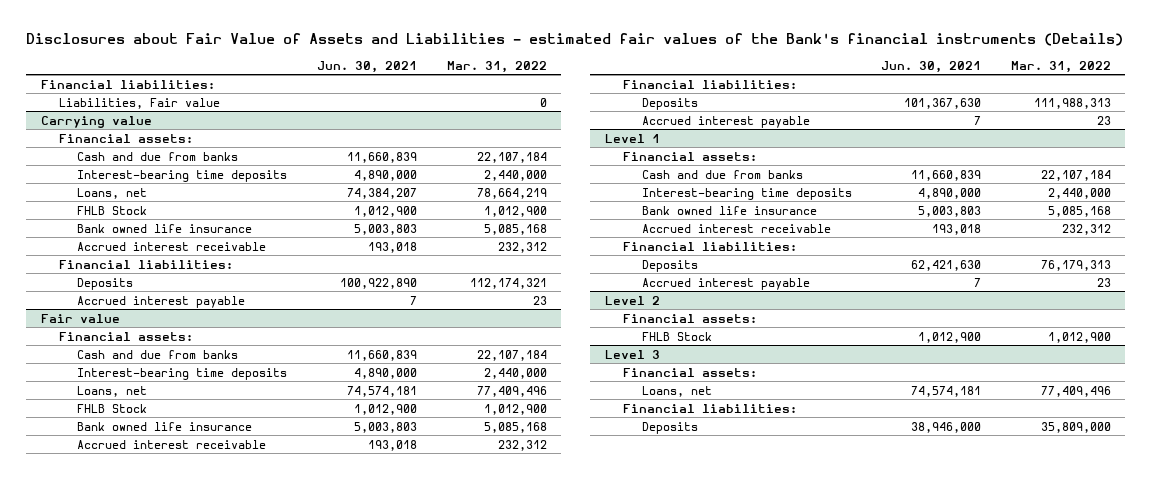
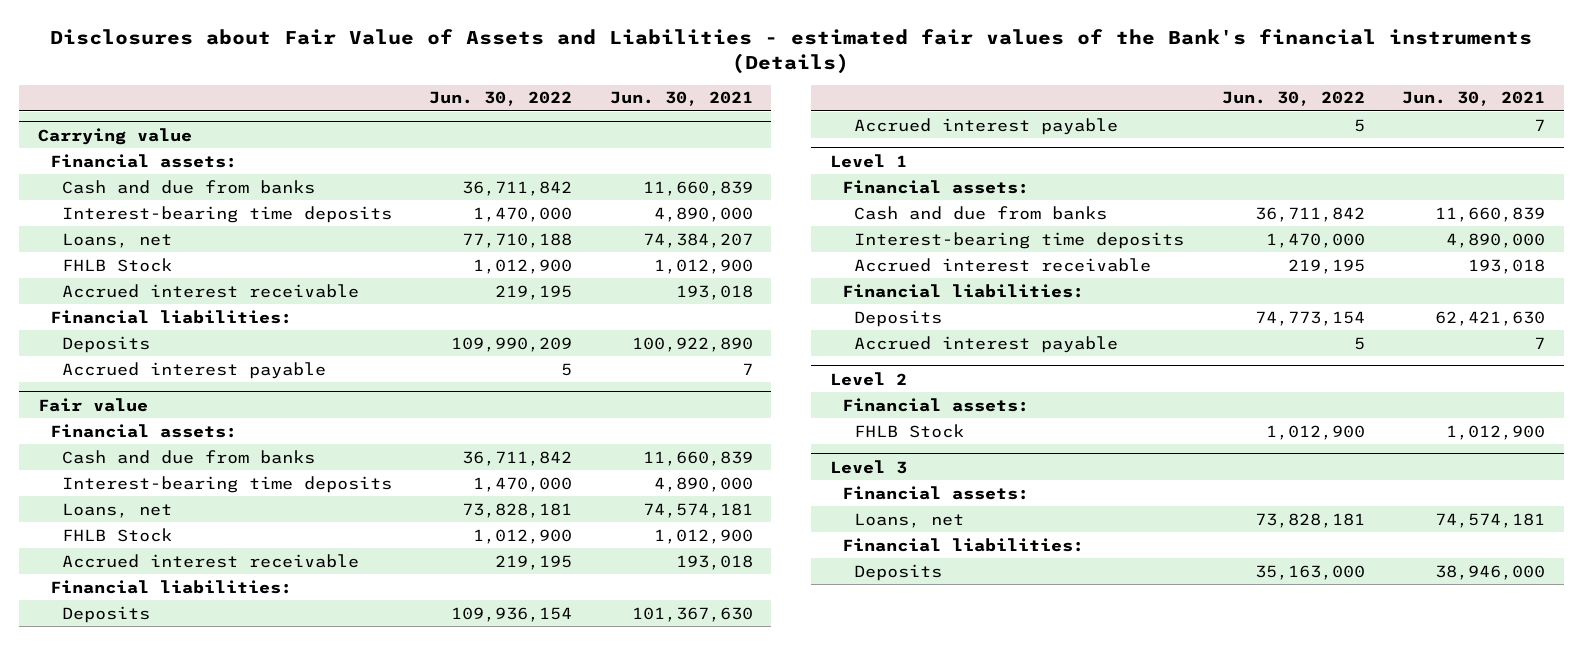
- | Jun. 30, 2021 | Mar. 31, 2022
+ | Jun. 30, 2022 | Jun. 30, 2021
- Financial liabilities:
- Liabilities, Fair value | | 0
@ Carrying value
- Bank owned life insurance | 5,003,803 | 5,085,168
@ Fair value
- Bank owned life insurance | 5,003,803 | 5,085,168
@ Level 1
- Bank owned life insurance | 5,003,803 | 5,085,168

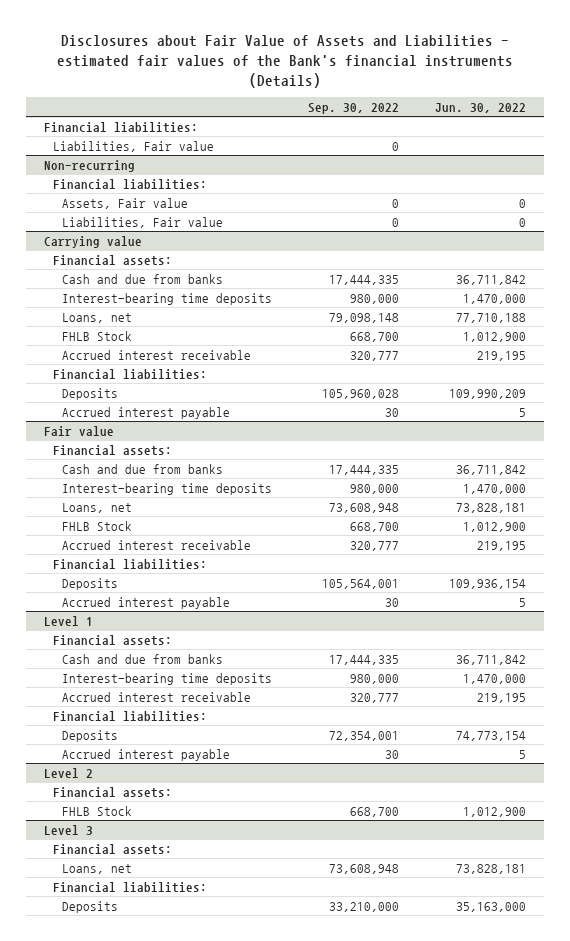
- | Jun. 30, 2022 | Jun. 30, 2021
+ | Sep. 30, 2022 | Jun. 30, 2022
+ Financial liabilities:
+ Liabilities, Fair value | 0 |
+ Non-recurring
+ Financial liabilities:
+ Assets, Fair value | 0 | 0
+ Liabilities, Fair value | 0 | 0

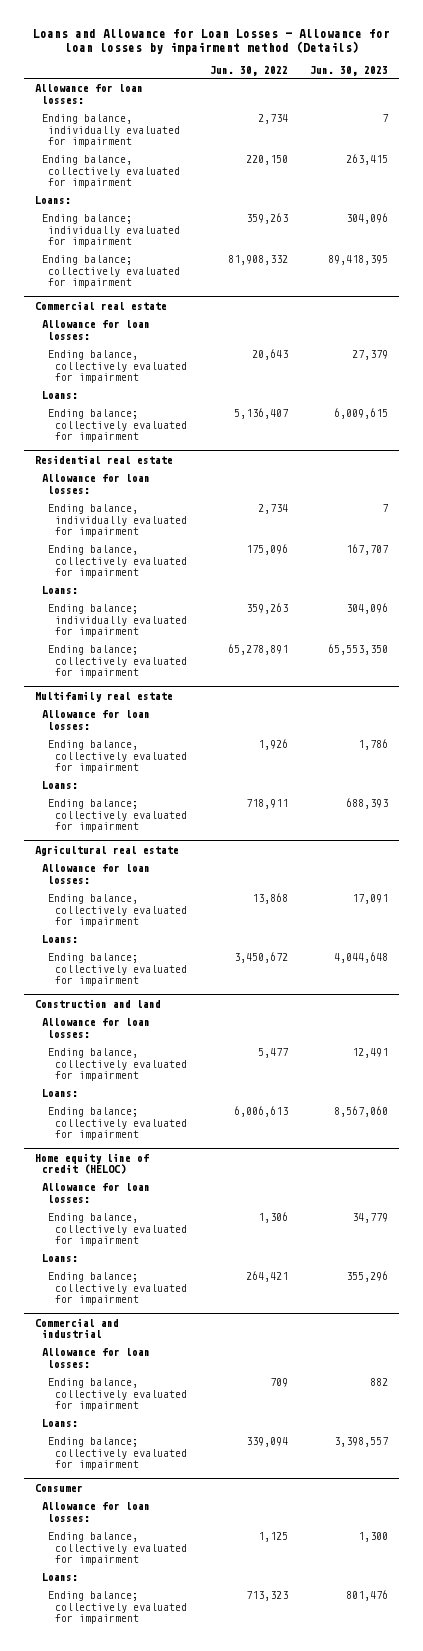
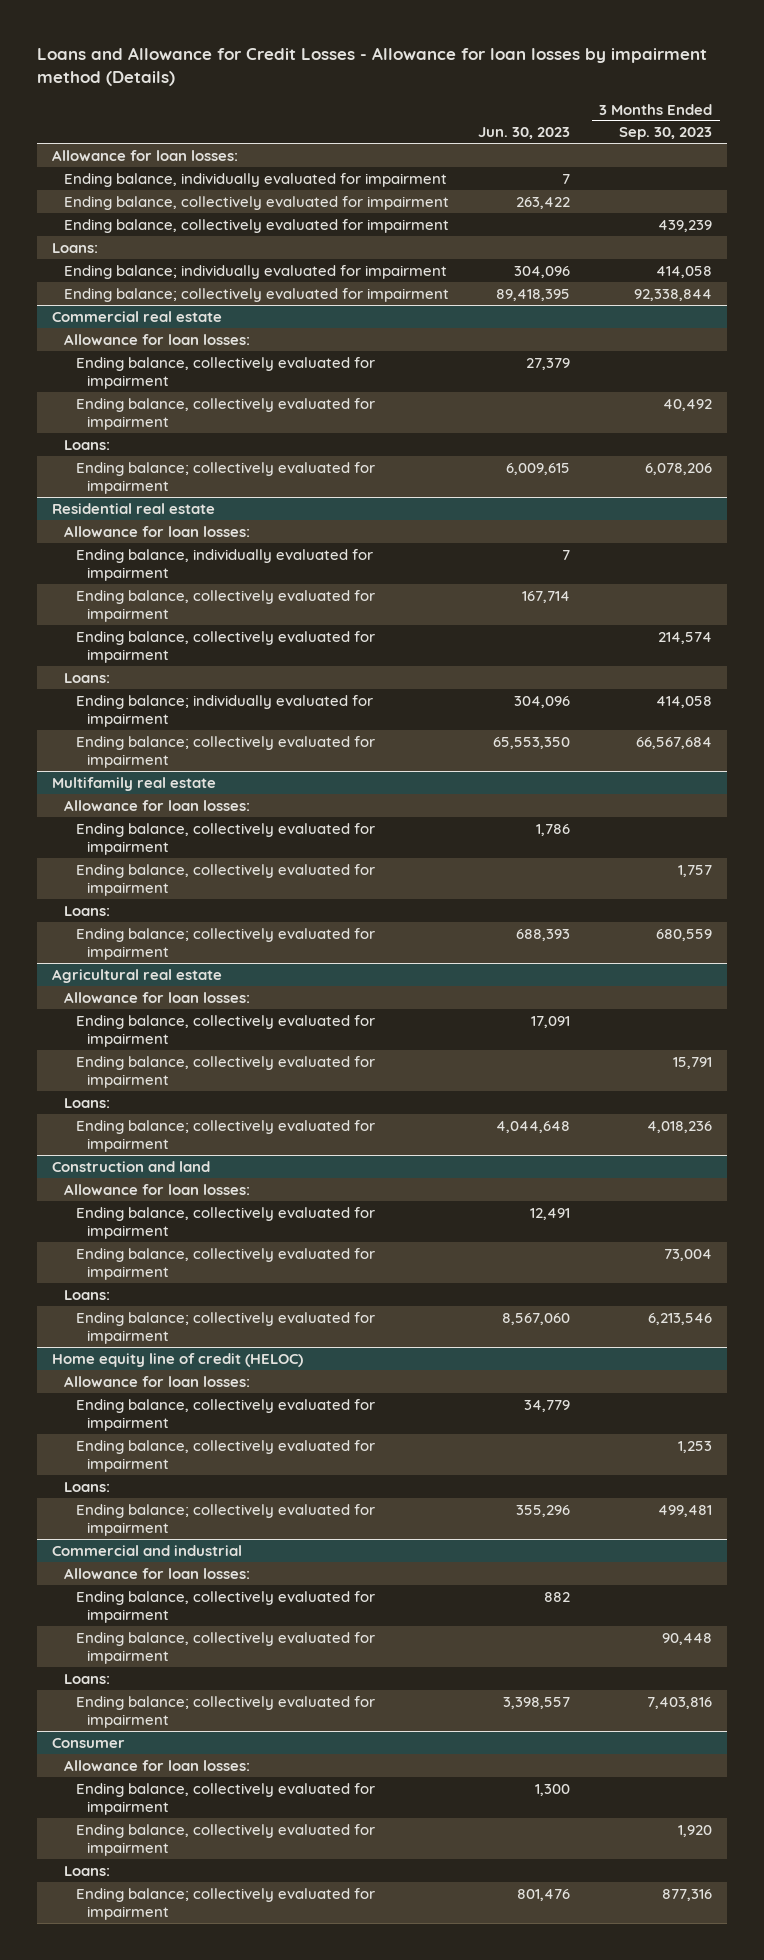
- Loans and Allowance for Loan Losses - Allowance for loan losses by impairment method (Details)
+ Loans and Allowance for Credit Losses - Allowance for loan losses by impairment method (Details)
- | Jun. 30, 2022 | Jun. 30, 2023
+ | Jun. 30, 2023 | 3 Months Ended Sep. 30, 2023
- Ending balance, collectively evaluated for impairment | 220,150 | 263,415
+ Ending balance, collectively evaluated for impairment | 263,422 |
+ Ending balance, collectively evaluated for impairment | | 439,239
@ Commercial real estate
+ Ending balance, collectively evaluated for impairment | | 40,492
@ Residential real estate
- Ending balance, collectively evaluated for impairment | 175,096 | 167,707
+ Ending balance, collectively evaluated for impairment | 167,714 |
+ Ending balance, collectively evaluated for impairment | | 214,574
@ Multifamily real estate
+ Ending balance, collectively evaluated for impairment | | 1,757
@ Agricultural real estate
+ Ending balance, collectively evaluated for impairment | | 15,791
@ Construction and land
+ Ending balance, collectively evaluated for impairment | | 73,004
@ Home equity line of credit (HELOC)
+ Ending balance, collectively evaluated for impairment | | 1,253
@ Commercial and industrial
+ Ending balance, collectively evaluated for impairment | | 90,448
@ Consumer
+ Ending balance, collectively evaluated for impairment | | 1,920

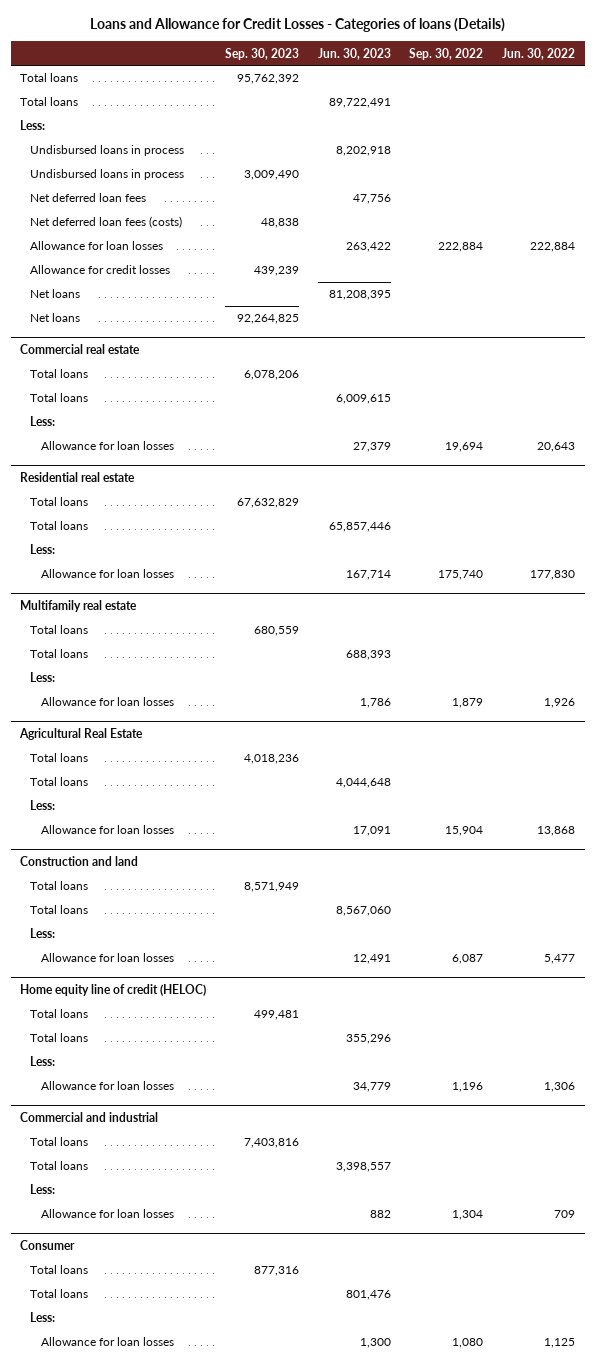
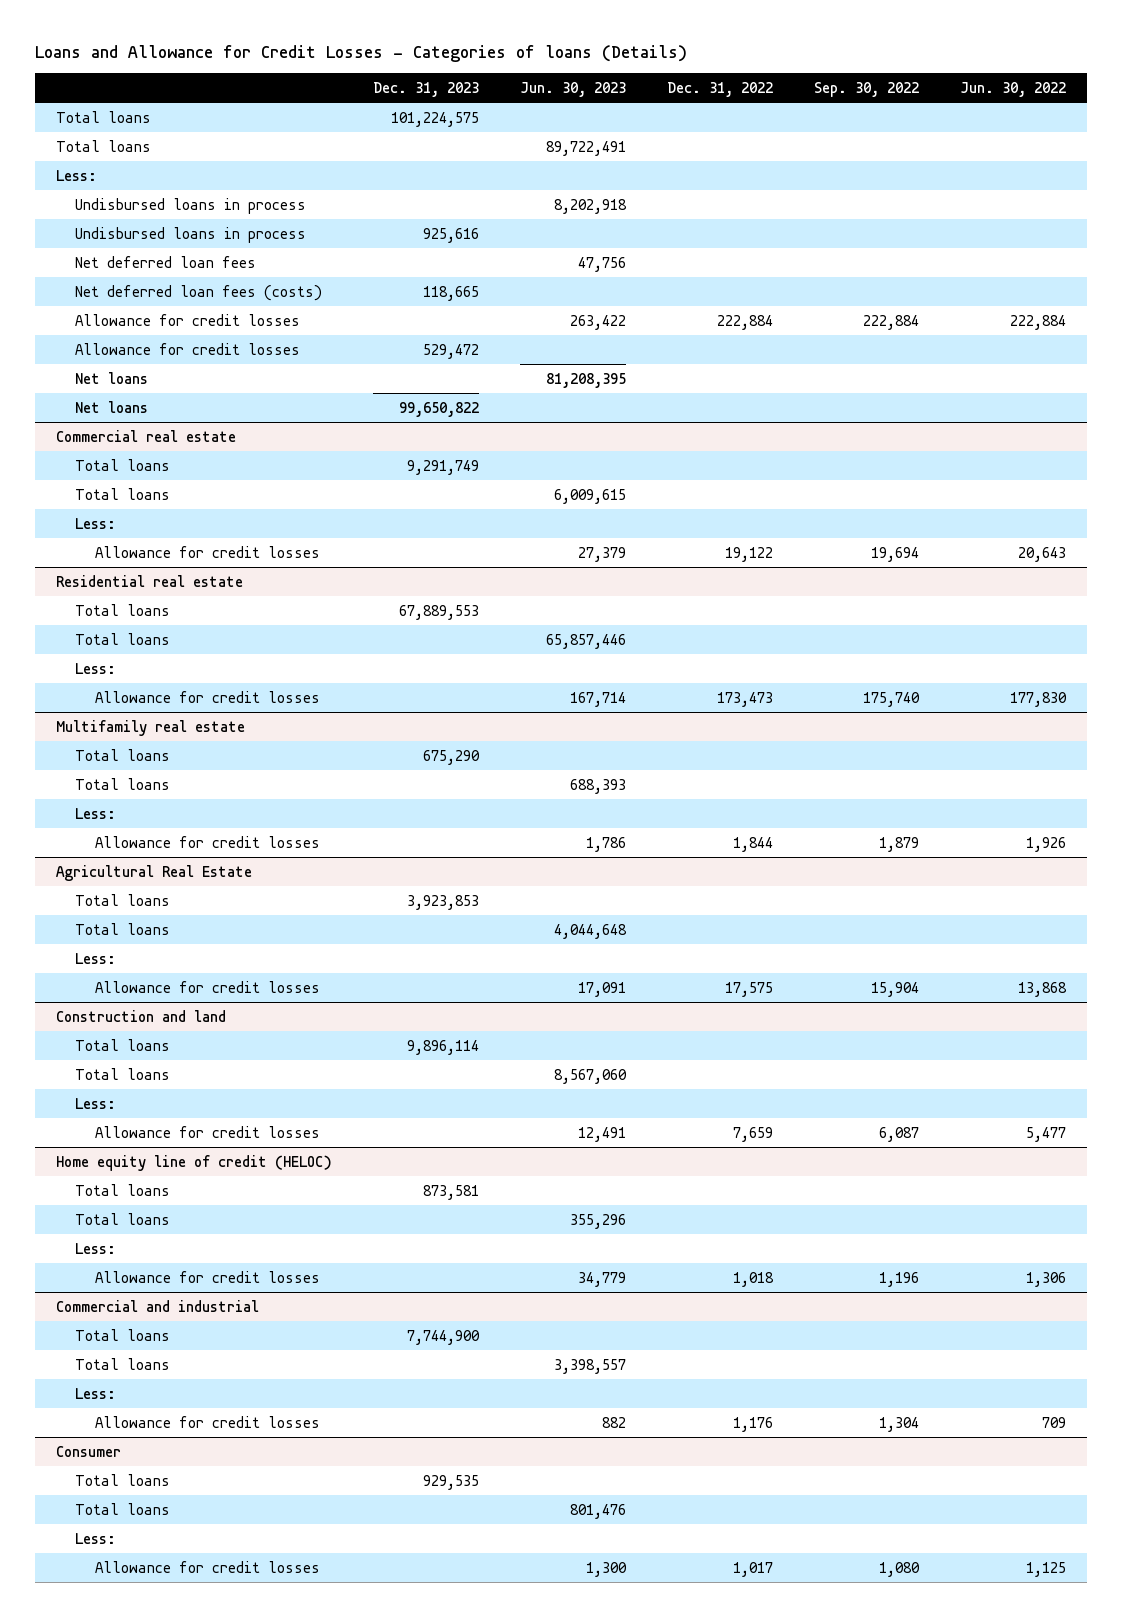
- | Sep. 30, 2023 | Jun. 30, 2023 | Sep. 30, 2022 | Jun. 30, 2022
+ | Dec. 31, 2023 | Jun. 30, 2023 | Dec. 31, 2022 | Sep. 30, 2022 | Jun. 30, 2022
- Allowance for loan losses | | 263,422 | 222,884 | 222,884
+ Allowance for credit losses | | 263,422 | 222,884 | 222,884 | 222,884
@ Commercial real estate
- Allowance for loan losses | | 27,379 | 19,694 | 20,643
+ Allowance for credit losses | | 27,379 | 19,122 | 19,694 | 20,643
@ Residential real estate
- Allowance for loan losses | | 167,714 | 175,740 | 177,830
+ Allowance for credit losses | | 167,714 | 173,473 | 175,740 | 177,830
@ Multifamily real estate
- Allowance for loan losses | | 1,786 | 1,879 | 1,926
+ Allowance for credit losses | | 1,786 | 1,844 | 1,879 | 1,926
@ Agricultural Real Estate
- Allowance for loan losses | | 17,091 | 15,904 | 13,868
+ Allowance for credit losses | | 17,091 | 17,575 | 15,904 | 13,868
@ Construction and land
- Allowance for loan losses | | 12,491 | 6,087 | 5,477
+ Allowance for credit losses | | 12,491 | 7,659 | 6,087 | 5,477
@ Home equity line of credit (HELOC)
- Allowance for loan losses | | 34,779 | 1,196 | 1,306
+ Allowance for credit losses | | 34,779 | 1,018 | 1,196 | 1,306
@ Commercial and industrial
- Allowance for loan losses | | 882 | 1,304 | 709
+ Allowance for credit losses | | 882 | 1,176 | 1,304 | 709
@ Consumer
- Allowance for loan losses | | 1,300 | 1,080 | 1,125
+ Allowance for credit losses | | 1,300 | 1,017 | 1,080 | 1,125

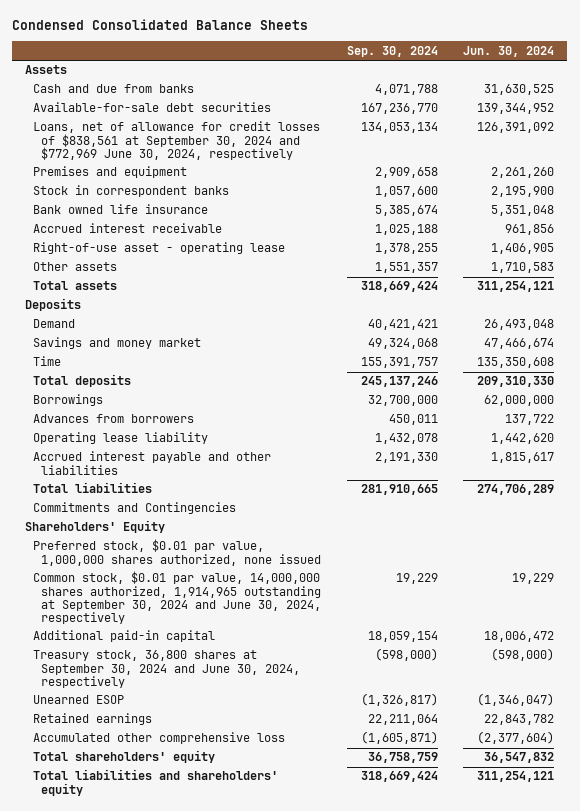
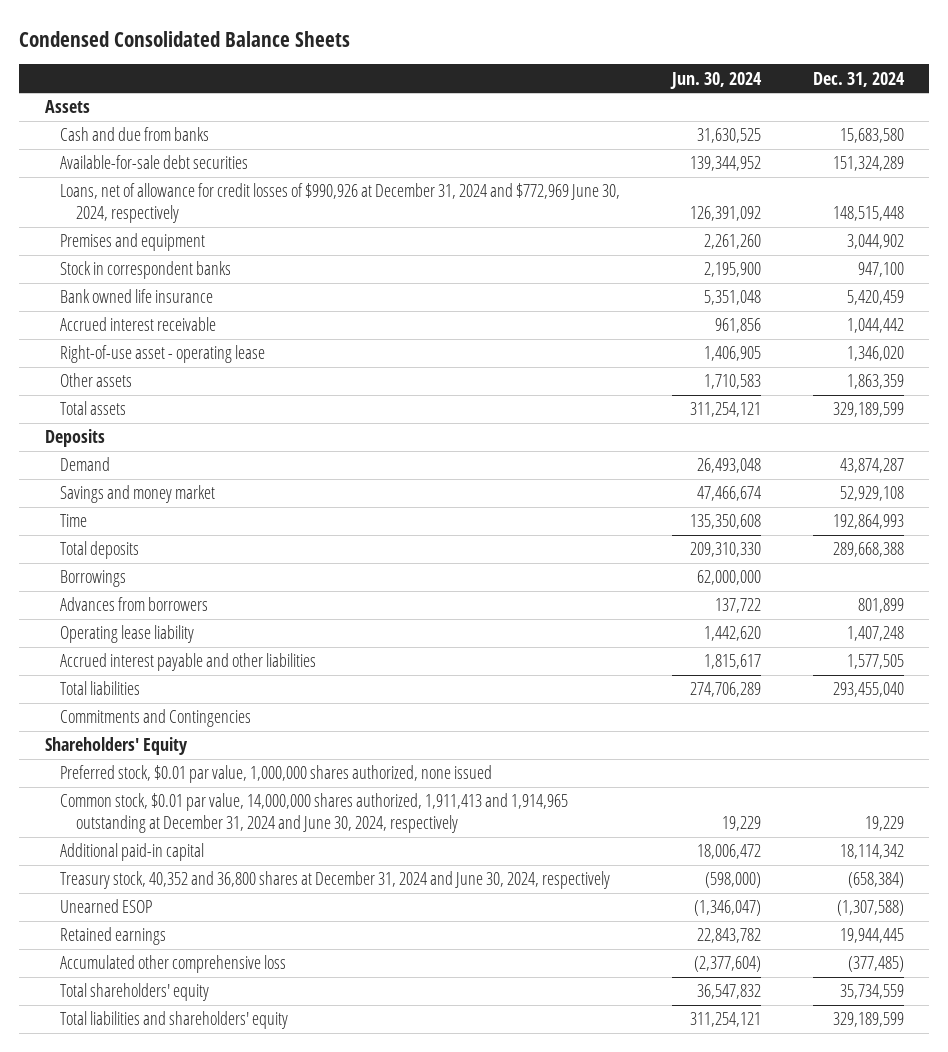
- | Sep. 30, 2024 | Jun. 30, 2024
+ | Jun. 30, 2024 | Dec. 31, 2024
- Loans, net of allowance for credit losses of $838,561 at September 30, 2024 and $772,969 June 30, 2024, respectively | 134,053,134 | 126,391,092
+ Loans, net of allowance for credit losses of $990,926 at December 31, 2024 and $772,969 June 30, 2024, respectively | 126,391,092 | 148,515,448
- Common stock, $0.01 par value, 14,000,000 shares authorized, 1,914,965 outstanding at September 30, 2024 and June 30, 2024, respectively | 19,229 | 19,229
+ Common stock, $0.01 par value, 14,000,000 shares authorized, 1,911,413 and 1,914,965 outstanding at December 31, 2024 and June 30, 2024, respectively | 19,229 | 19,229
- Treasury stock, 36,800 shares at September 30, 2024 and June 30, 2024, respectively | (598,000) | (598,000)
+ Treasury stock, 40,352 and 36,800 shares at December 31, 2024 and June 30, 2024, respectively | (598,000) | (658,384)

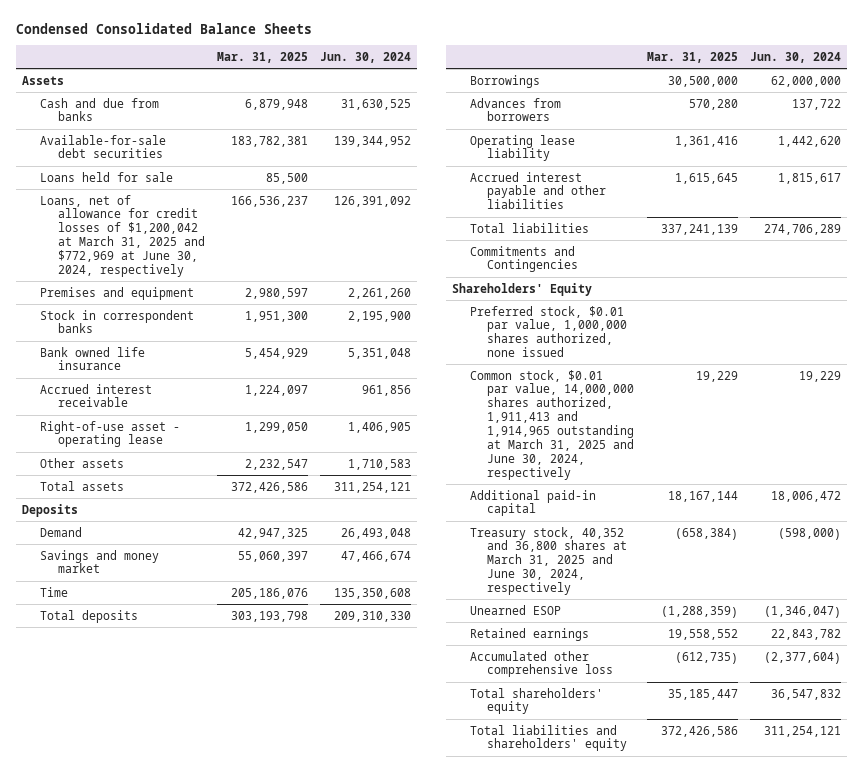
- | Jun. 30, 2024 | Dec. 31, 2024
+ | Mar. 31, 2025 | Jun. 30, 2024
- Loans, net of allowance for credit losses of $990,926 at December 31, 2024 and $772,969 June 30, 2024, respectively | 126,391,092 | 148,515,448
+ Loans held for sale | 85,500 |
+ Loans, net of allowance for credit losses of $1,200,042 at March 31, 2025 and $772,969 at June 30, 2024, respectively | 166,536,237 | 126,391,092
- Common stock, $0.01 par value, 14,000,000 shares authorized, 1,911,413 and 1,914,965 outstanding at December 31, 2024 and June 30, 2024, respectively | 19,229 | 19,229
+ Common stock, $0.01 par value, 14,000,000 shares authorized, 1,911,413 and 1,914,965 outstanding at March 31, 2025 and June 30, 2024, respectively | 19,229 | 19,229
- Treasury stock, 40,352 and 36,800 shares at December 31, 2024 and June 30, 2024, respectively | (598,000) | (658,384)
+ Treasury stock, 40,352 and 36,800 shares at March 31, 2025 and June 30, 2024, respectively | (658,384) | (598,000)

